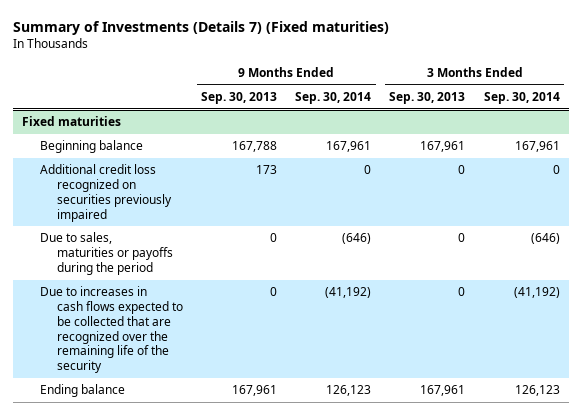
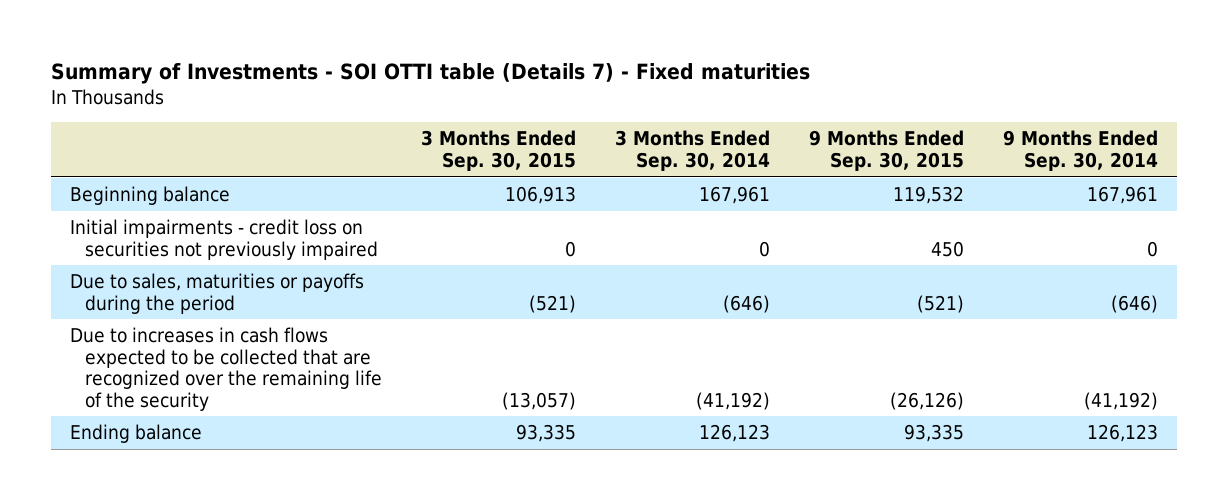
- Summary of Investments (Details 7) (Fixed maturities)
+ Summary of Investments - SOI OTTI table (Details 7) - Fixed maturities
- | 9 Months Ended Sep. 30, 2013 | 9 Months Ended Sep. 30, 2014 | 3 Months Ended Sep. 30, 2013 | 3 Months Ended Sep. 30, 2014
+ | 3 Months Ended Sep. 30, 2015 | 3 Months Ended Sep. 30, 2014 | 9 Months Ended Sep. 30, 2015 | 9 Months Ended Sep. 30, 2014
- Fixed maturities
- Additional credit loss recognized on securities previously impaired | 173 | 0 | 0 | 0
+ Initial impairments - credit loss on securities not previously impaired | 0 | 0 | 450 | 0

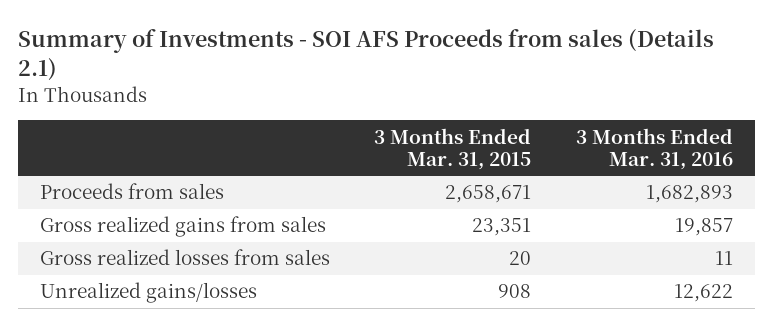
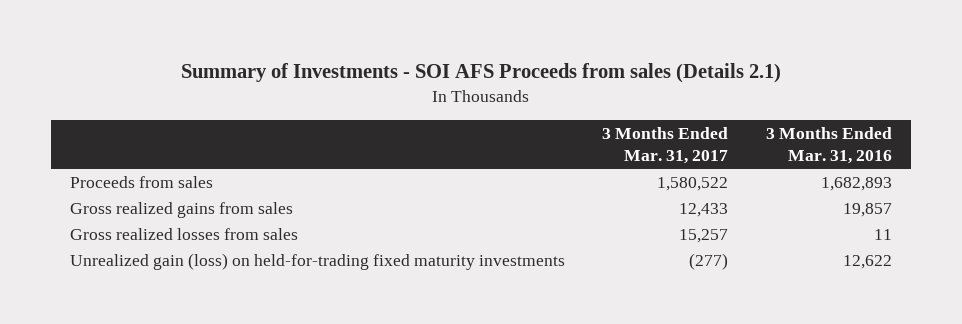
- | 3 Months Ended Mar. 31, 2015 | 3 Months Ended Mar. 31, 2016
+ | 3 Months Ended Mar. 31, 2017 | 3 Months Ended Mar. 31, 2016
- Unrealized gains/losses | 908 | 12,622
+ Unrealized gain (loss) on held-for-trading fixed maturity investments | (277) | 12,622

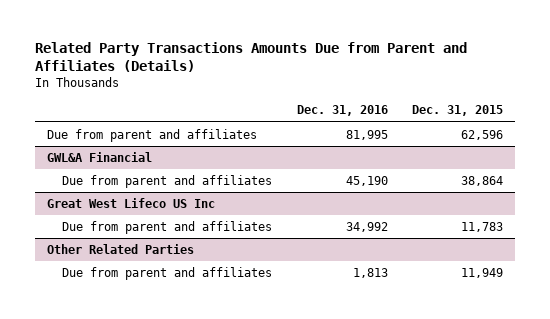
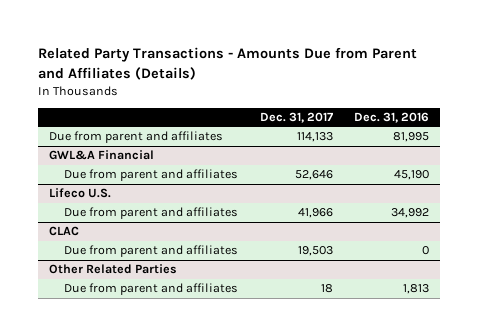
- Related Party Transactions Amounts Due from Parent and Affiliates (Details)
+ Related Party Transactions - Amounts Due from Parent and Affiliates (Details)
- | Dec. 31, 2016 | Dec. 31, 2015
+ | Dec. 31, 2017 | Dec. 31, 2016
- Great West Lifeco US Inc
+ Lifeco U.S.
+ CLAC
+ Due from parent and affiliates | 19,503 | 0

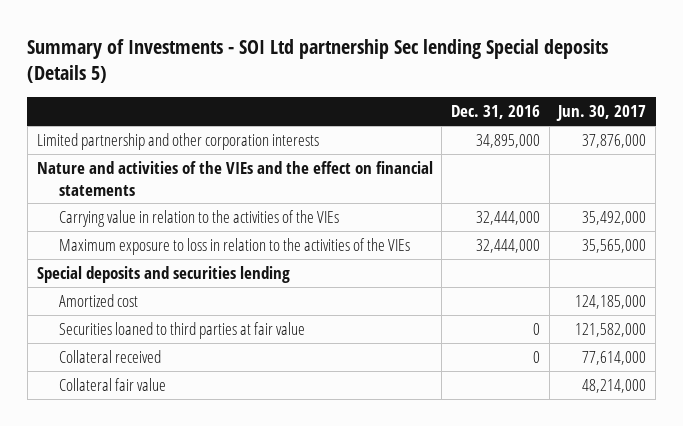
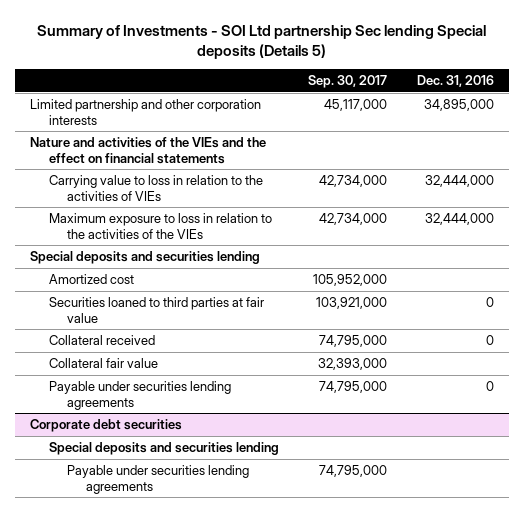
- | Dec. 31, 2016 | Jun. 30, 2017
+ | Sep. 30, 2017 | Dec. 31, 2016
- Carrying value in relation to the activities of the VIEs | 32,444,000 | 35,492,000
+ Carrying value to loss in relation to the activities of VIEs | 42,734,000 | 32,444,000
+ Payable under securities lending agreements | 74,795,000 | 0
+ Corporate debt securities
+ Special deposits and securities lending
+ Payable under securities lending agreements | 74,795,000 |

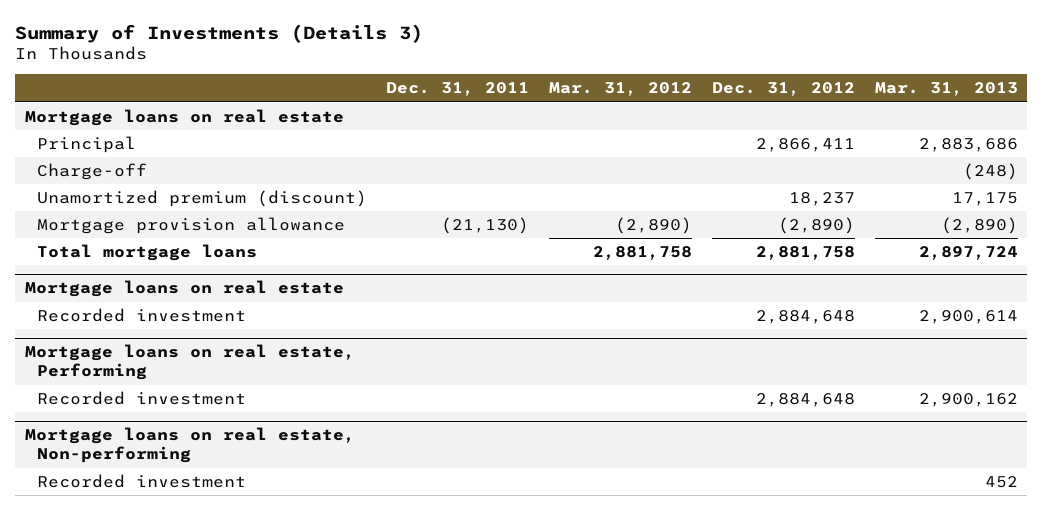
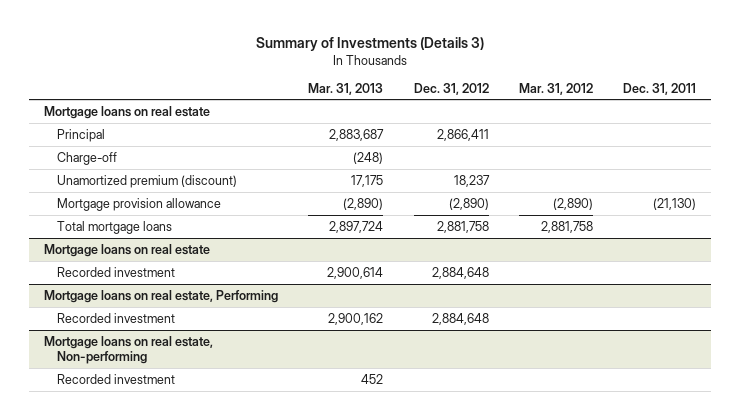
- | Dec. 31, 2011 | Mar. 31, 2012 | Dec. 31, 2012 | Mar. 31, 2013
+ | Mar. 31, 2013 | Dec. 31, 2012 | Mar. 31, 2012 | Dec. 31, 2011
- Principal | | | 2,866,411 | 2,883,686
+ Principal | 2,883,687 | 2,866,411 | |

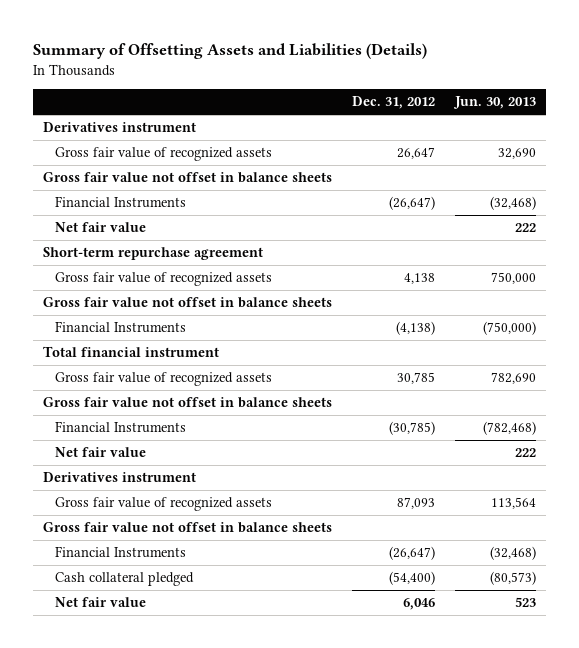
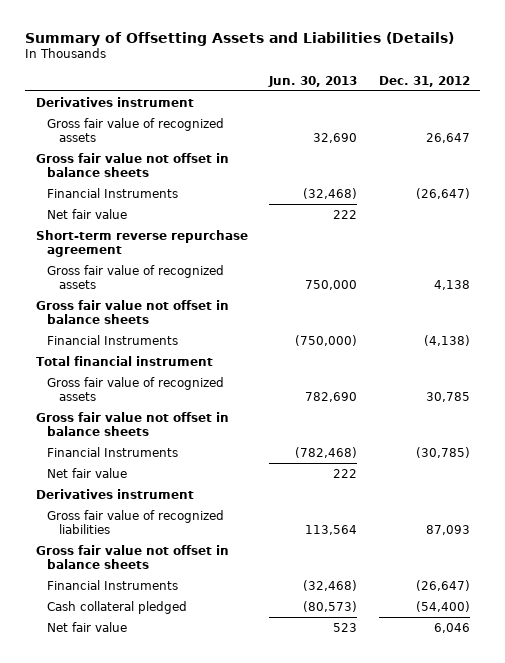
- | Dec. 31, 2012 | Jun. 30, 2013
+ | Jun. 30, 2013 | Dec. 31, 2012
- Short-term repurchase agreement
+ Short-term reverse repurchase agreement
- Gross fair value of recognized assets | 87,093 | 113,564
+ Gross fair value of recognized liabilities | 113,564 | 87,093

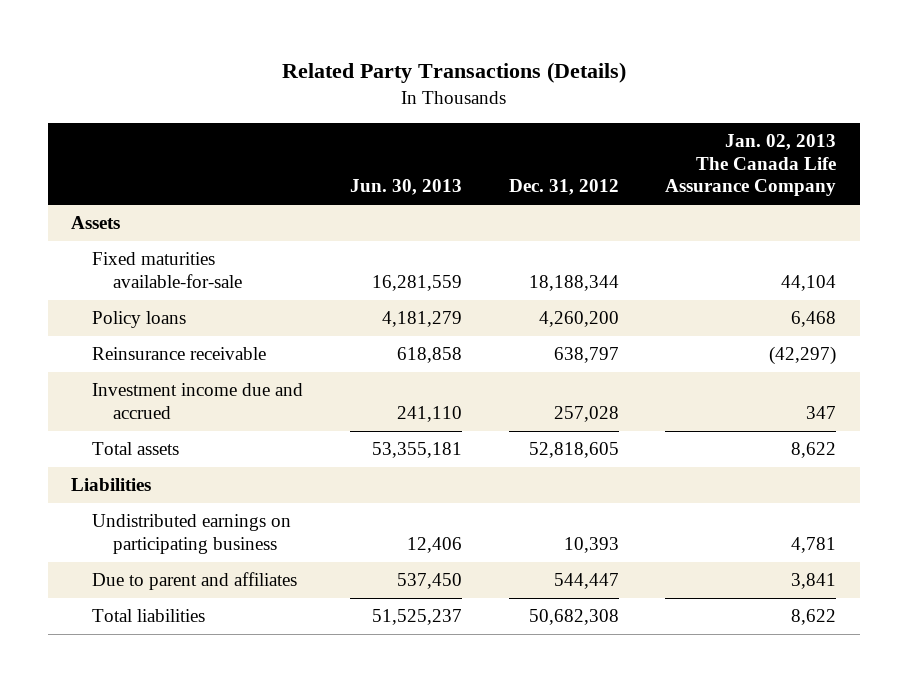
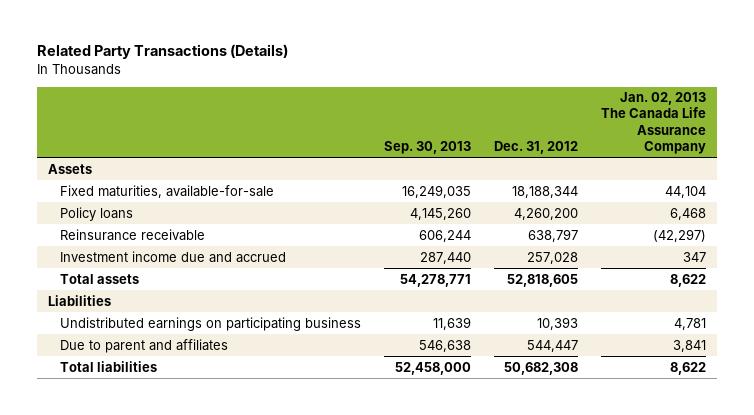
- | Jun. 30, 2013 | Dec. 31, 2012 | Jan. 02, 2013 The Canada Life Assurance Company
+ | Sep. 30, 2013 | Dec. 31, 2012 | Jan. 02, 2013 The Canada Life Assurance Company
- Fixed maturities available-for-sale | 16,281,559 | 18,188,344 | 44,104
+ Fixed maturities, available-for-sale | 16,249,035 | 18,188,344 | 44,104

